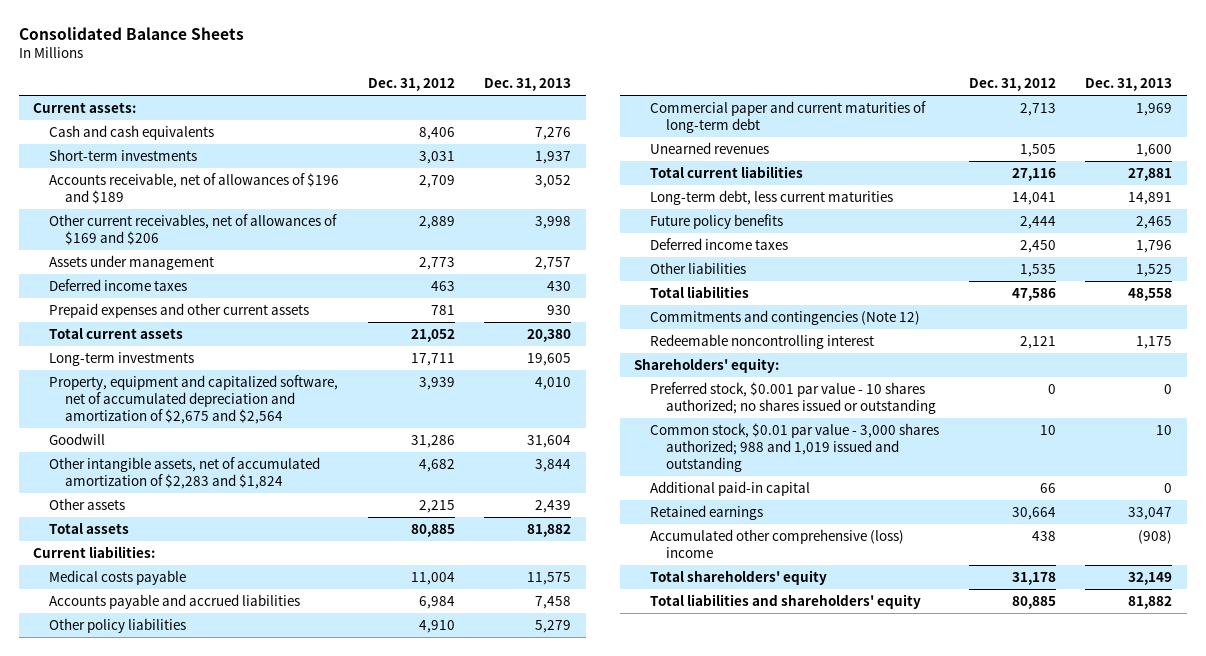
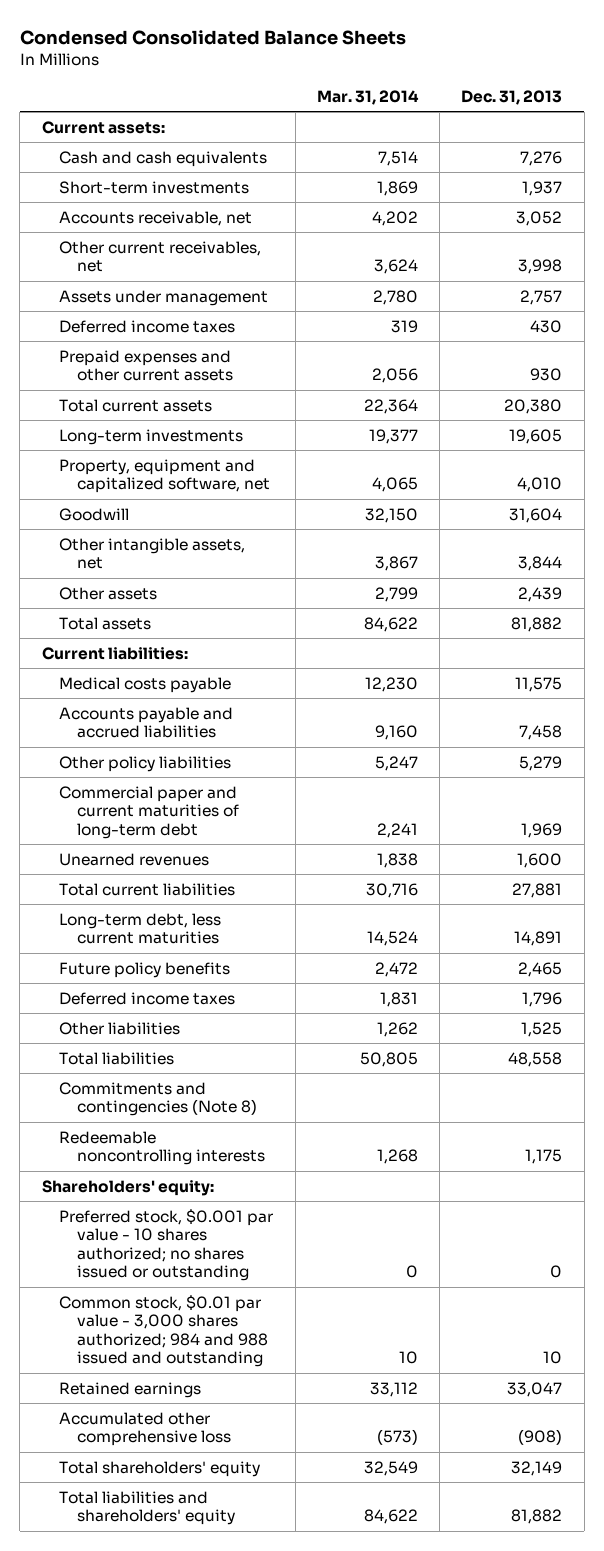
- Consolidated Balance Sheets
+ Condensed Consolidated Balance Sheets
- | Dec. 31, 2012 | Dec. 31, 2013
+ | Mar. 31, 2014 | Dec. 31, 2013
- Accounts receivable, net of allowances of $196 and $189 | 2,709 | 3,052
- Other current receivables, net of allowances of $169 and $206 | 2,889 | 3,998
+ Accounts receivable, net | 4,202 | 3,052
+ Other current receivables, net | 3,624 | 3,998
- Property, equipment and capitalized software, net of accumulated depreciation and amortization of $2,675 and $2,564 | 3,939 | 4,010
+ Property, equipment and capitalized software, net | 4,065 | 4,010
- Other intangible assets, net of accumulated amortization of $2,283 and $1,824 | 4,682 | 3,844
+ Other intangible assets, net | 3,867 | 3,844
- Commitments and contingencies (Note 12)
- Redeemable noncontrolling interest | 2,121 | 1,175
+ Commitments and contingencies (Note 8)
+ Redeemable noncontrolling interests | 1,268 | 1,175
- Common stock, $0.01 par value - 3,000 shares authorized; 988 and 1,019 issued and outstanding | 10 | 10
- Additional paid-in capital | 66 | 0
+ Common stock, $0.01 par value - 3,000 shares authorized; 984 and 988 issued and outstanding | 10 | 10
- Accumulated other comprehensive (loss) income | 438 | (908)
+ Accumulated other comprehensive loss | (573) | (908)

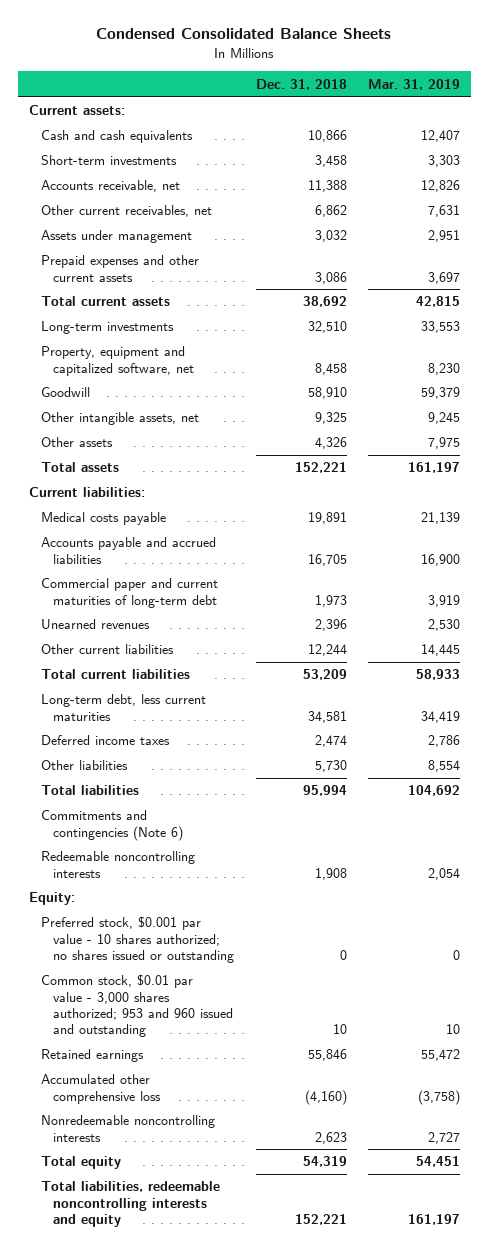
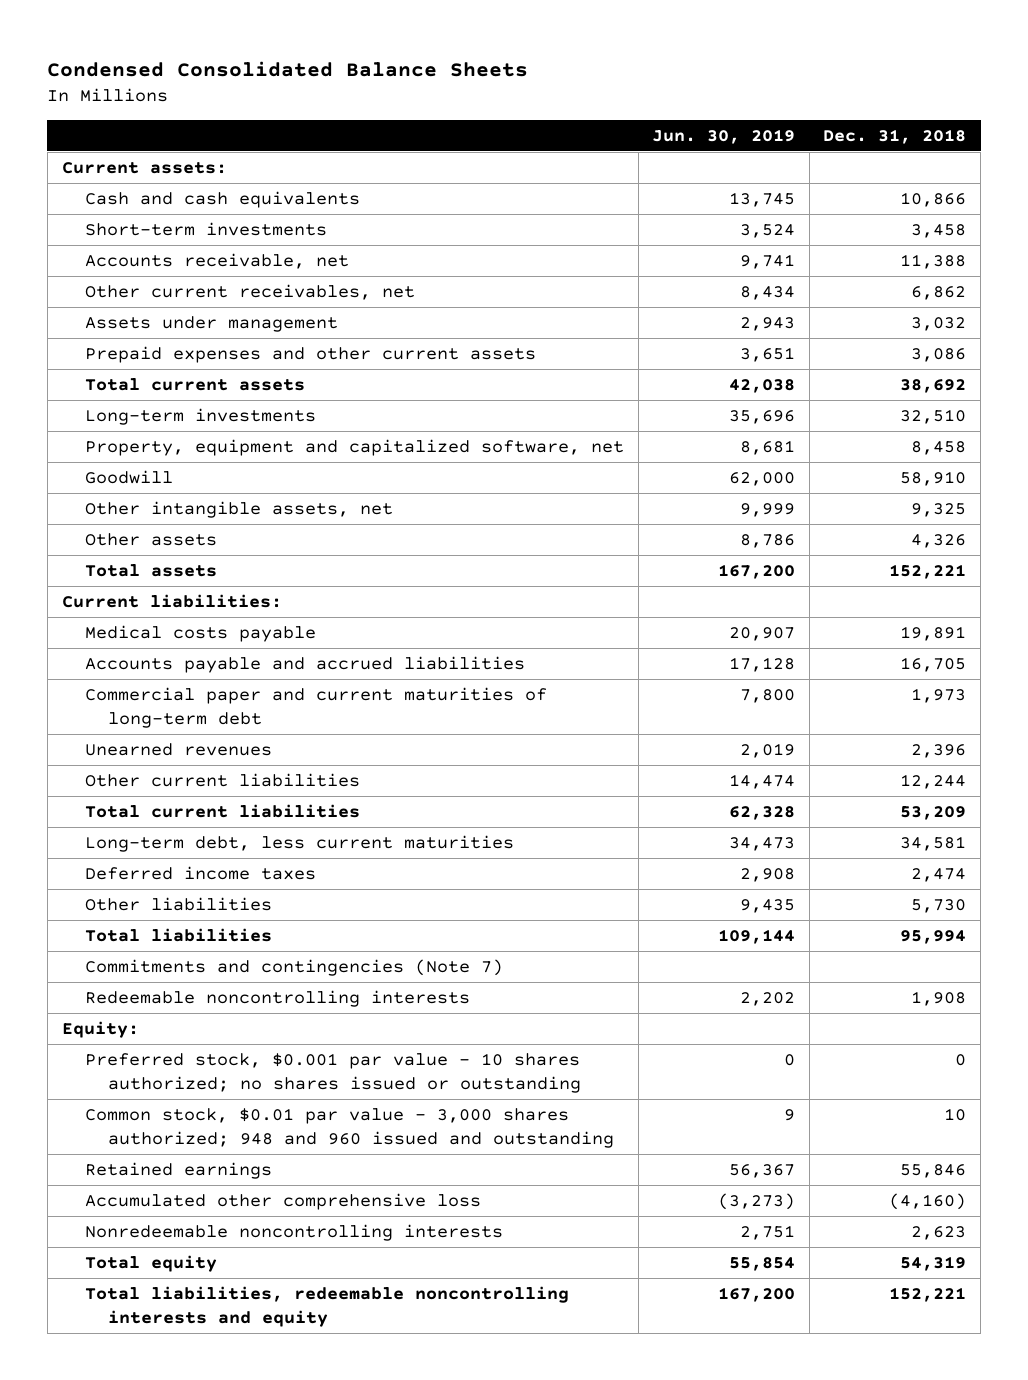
- | Dec. 31, 2018 | Mar. 31, 2019
+ | Jun. 30, 2019 | Dec. 31, 2018
- Commitments and contingencies (Note 6)
+ Commitments and contingencies (Note 7)
- Common stock, $0.01 par value - 3,000 shares authorized; 953 and 960 issued and outstanding | 10 | 10
+ Common stock, $0.01 par value - 3,000 shares authorized; 948 and 960 issued and outstanding | 9 | 10

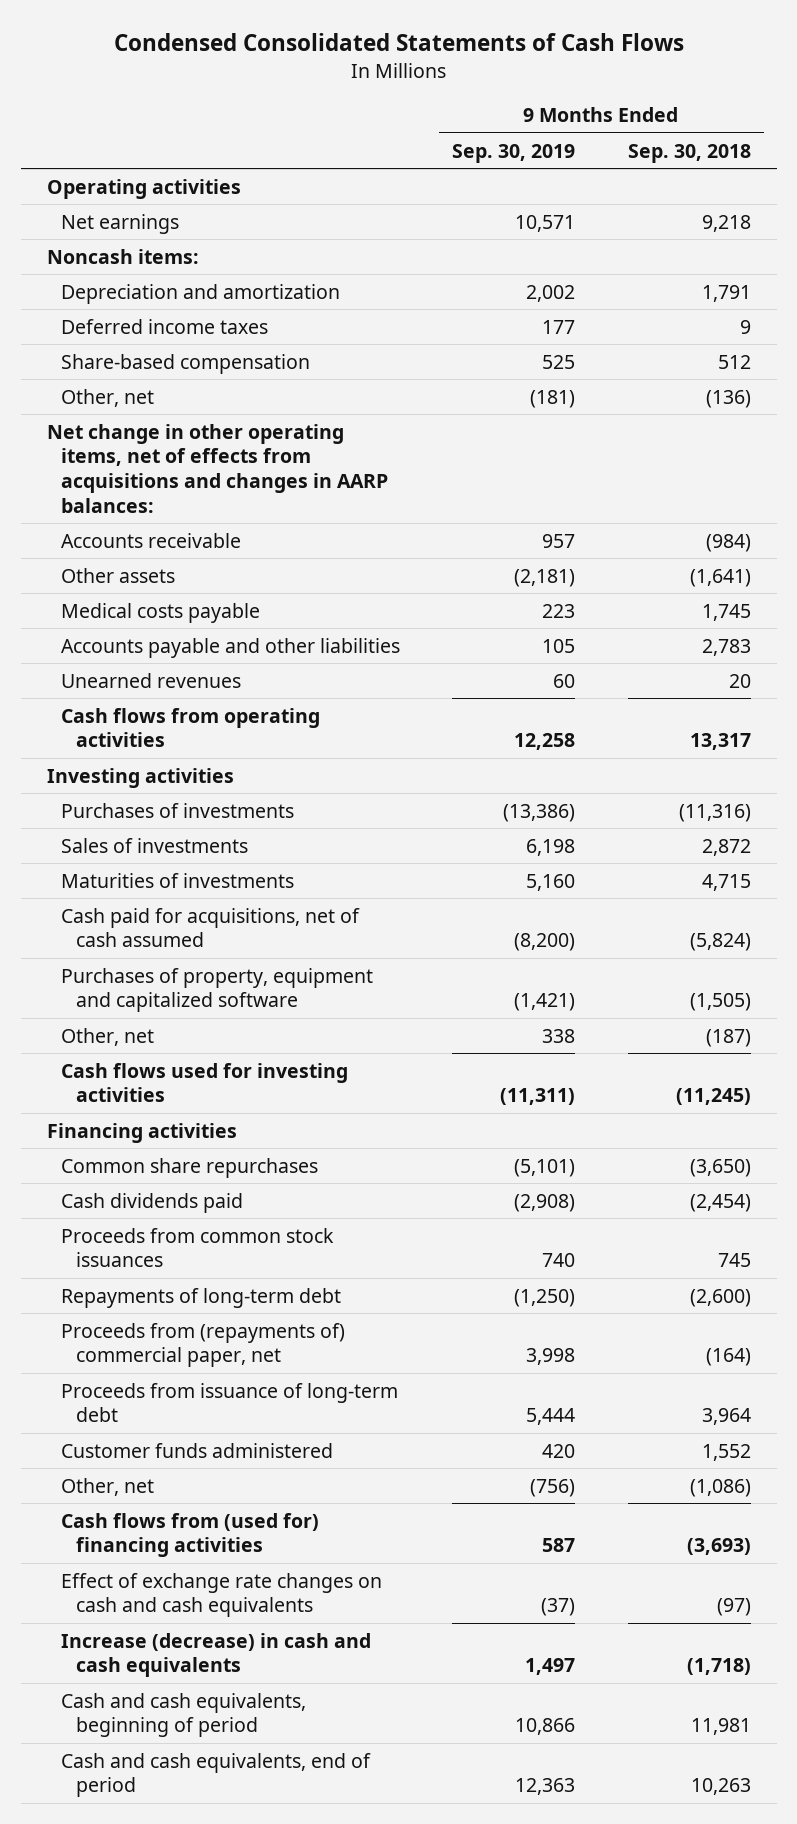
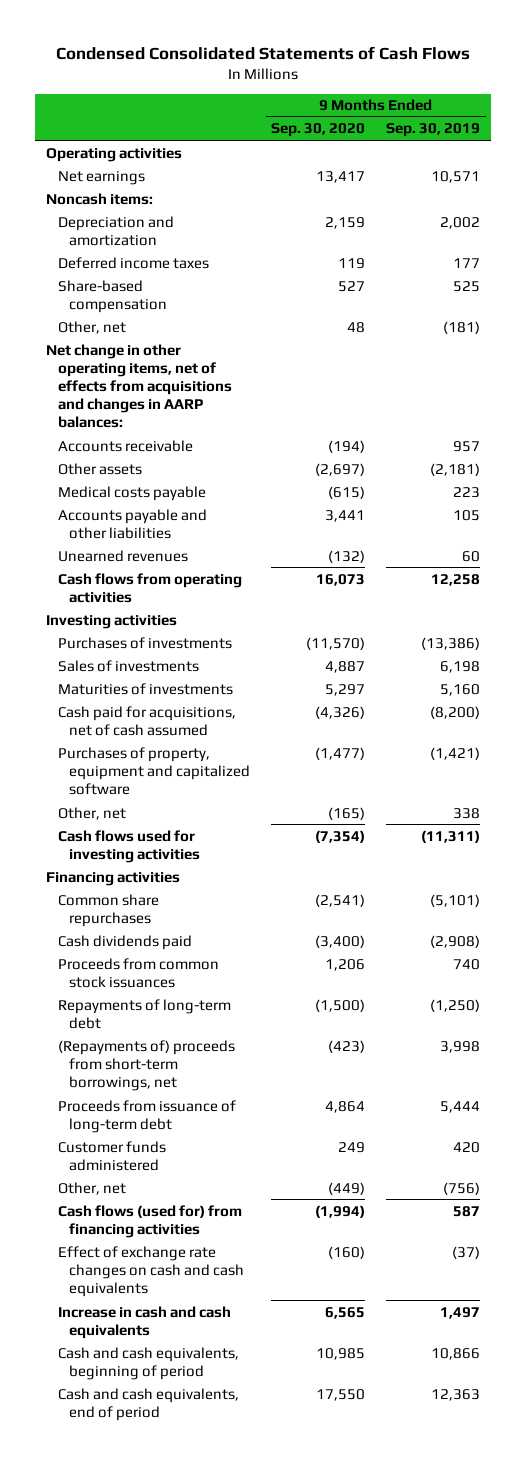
- | 9 Months Ended Sep. 30, 2019 | 9 Months Ended Sep. 30, 2018
+ | 9 Months Ended Sep. 30, 2020 | 9 Months Ended Sep. 30, 2019
- Proceeds from (repayments of) commercial paper, net | 3,998 | (164)
+ (Repayments of) proceeds from short-term borrowings, net | (423) | 3,998
- Cash flows from (used for) financing activities | 587 | (3,693)
+ Cash flows (used for) from financing activities | (1,994) | 587
- Increase (decrease) in cash and cash equivalents | 1,497 | (1,718)
+ Increase in cash and cash equivalents | 6,565 | 1,497

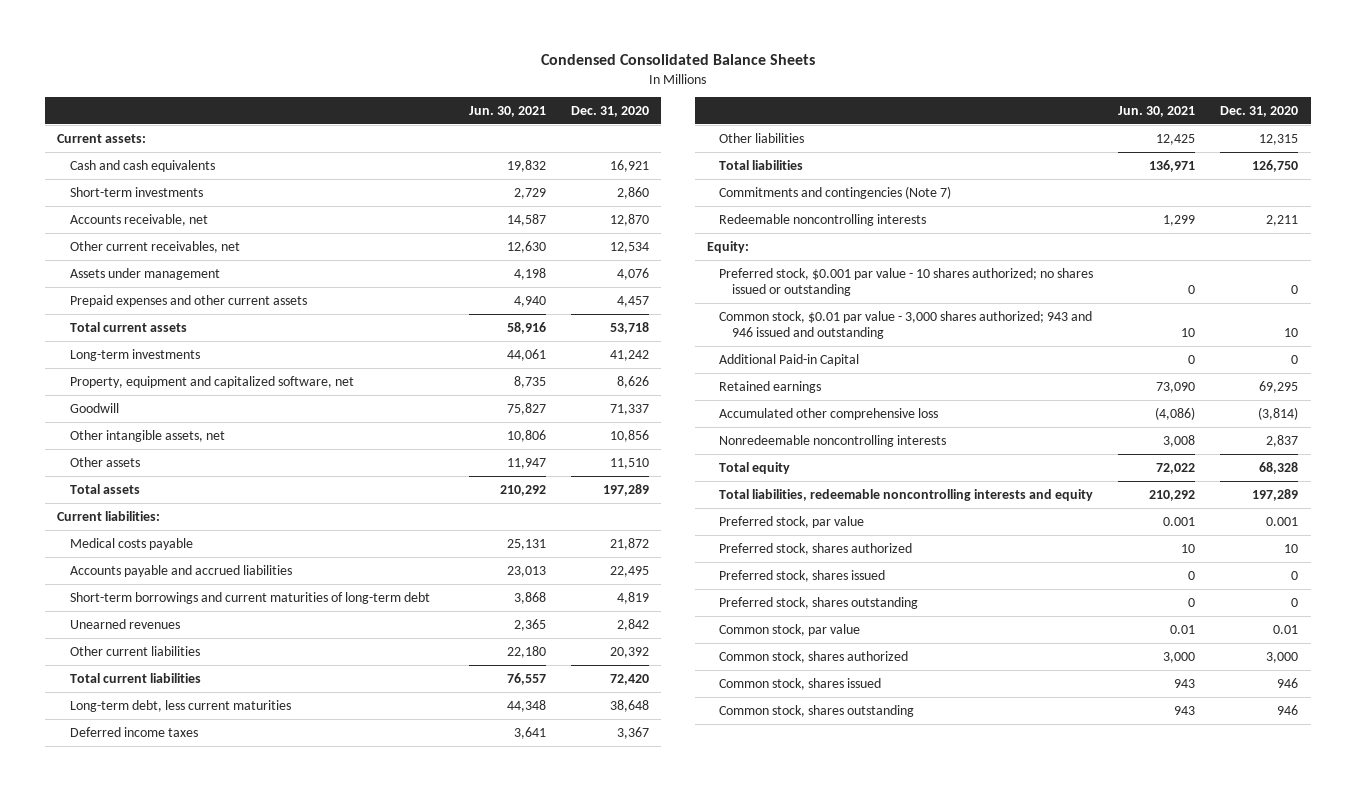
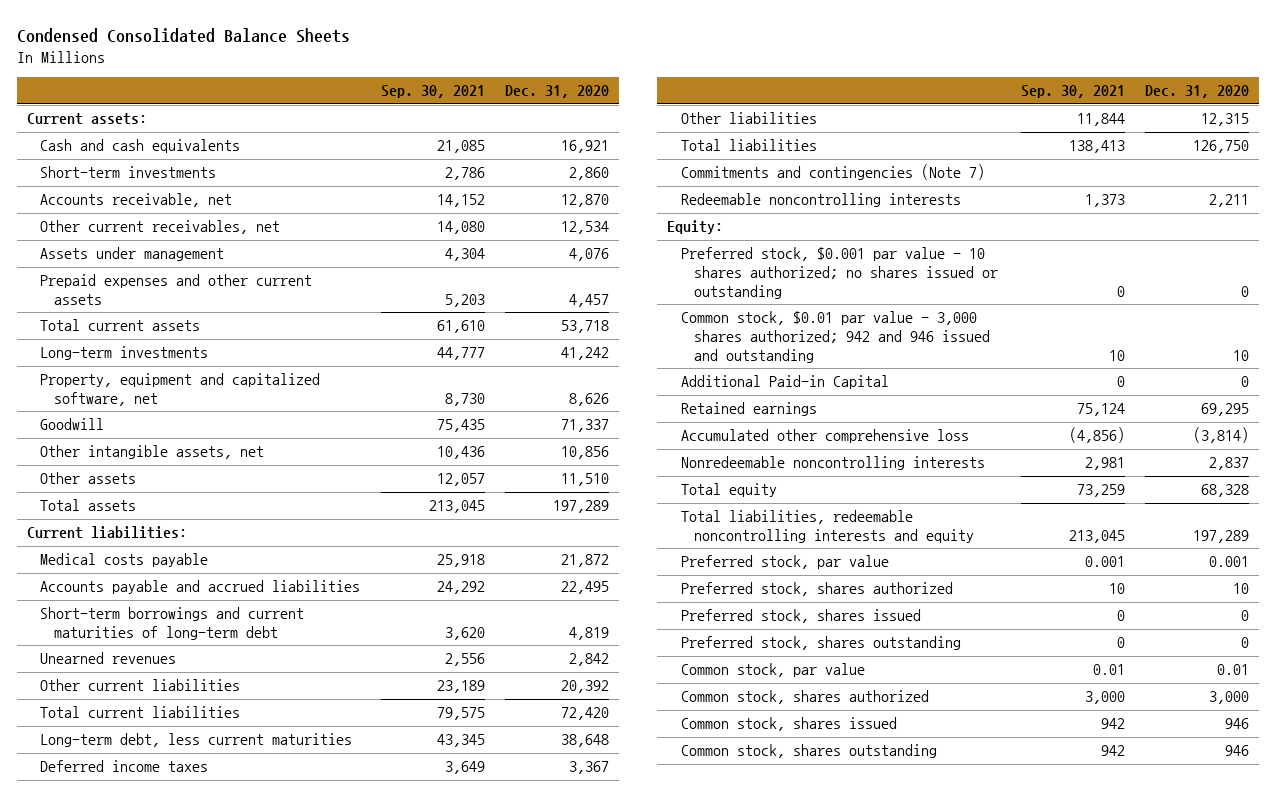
- | Jun. 30, 2021 | Dec. 31, 2020
+ | Sep. 30, 2021 | Dec. 31, 2020
- Common stock, $0.01 par value - 3,000 shares authorized; 943 and 946 issued and outstanding | 10 | 10
+ Common stock, $0.01 par value - 3,000 shares authorized; 942 and 946 issued and outstanding | 10 | 10

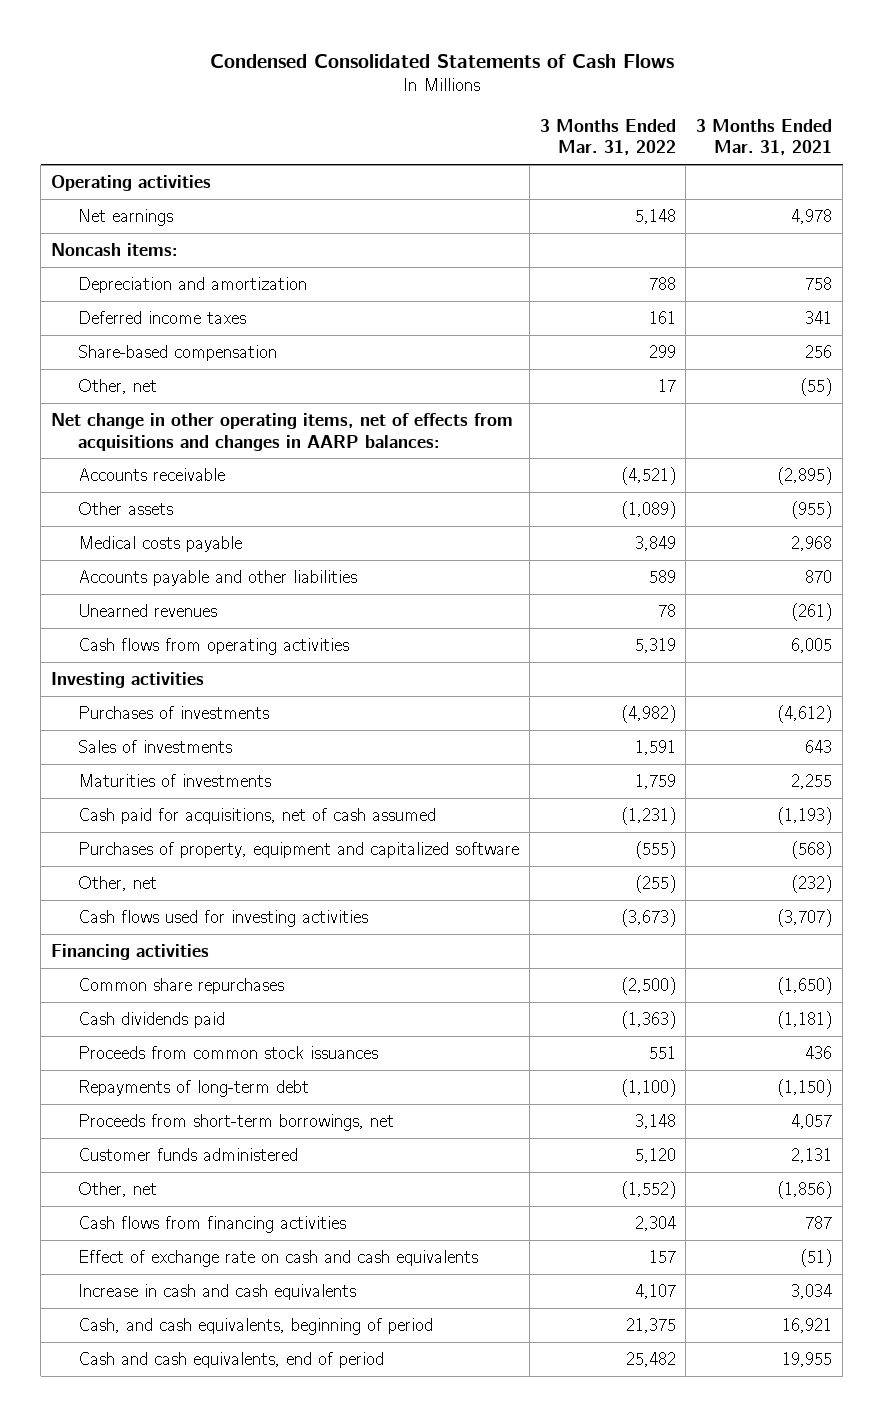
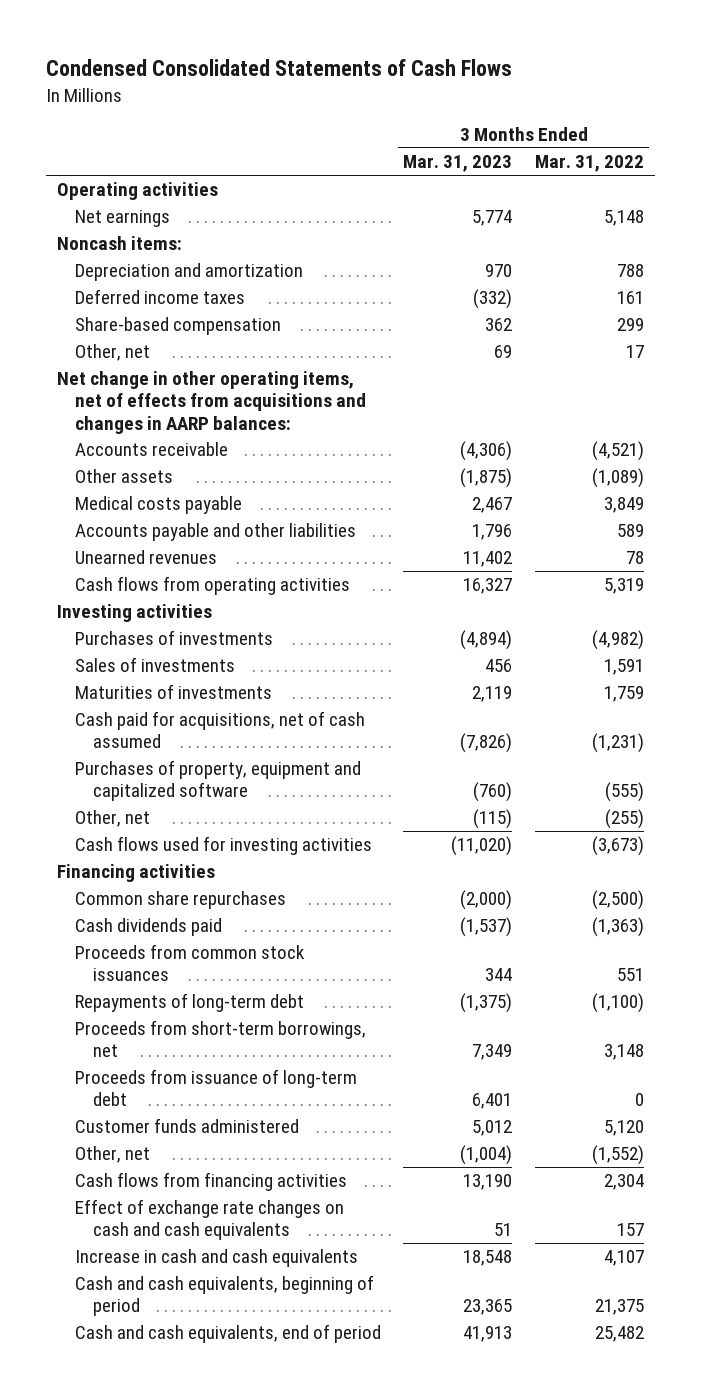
- | 3 Months Ended Mar. 31, 2022 | 3 Months Ended Mar. 31, 2021
+ | 3 Months Ended Mar. 31, 2023 | 3 Months Ended Mar. 31, 2022
+ Proceeds from issuance of long-term debt | 6,401 | 0
- Effect of exchange rate on cash and cash equivalents | 157 | (51)
+ Effect of exchange rate changes on cash and cash equivalents | 51 | 157
- Cash, and cash equivalents, beginning of period | 21,375 | 16,921
+ Cash and cash equivalents, beginning of period | 23,365 | 21,375

